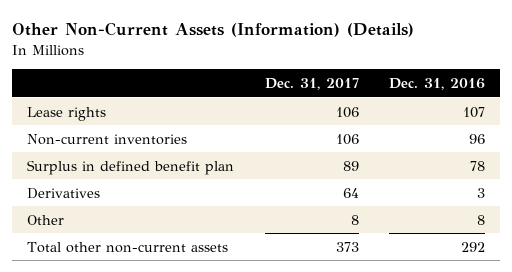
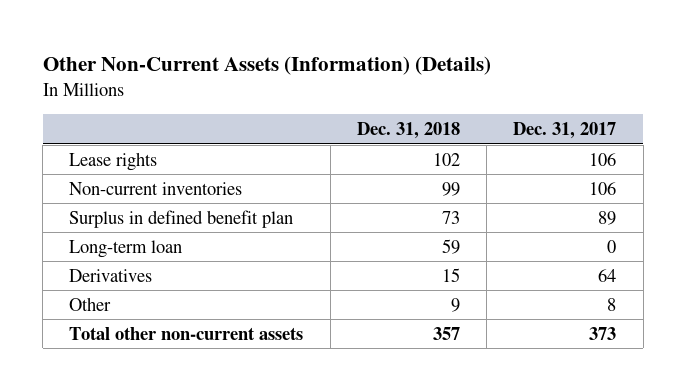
- | Dec. 31, 2017 | Dec. 31, 2016
+ | Dec. 31, 2018 | Dec. 31, 2017
+ Long-term loan | 59 | 0

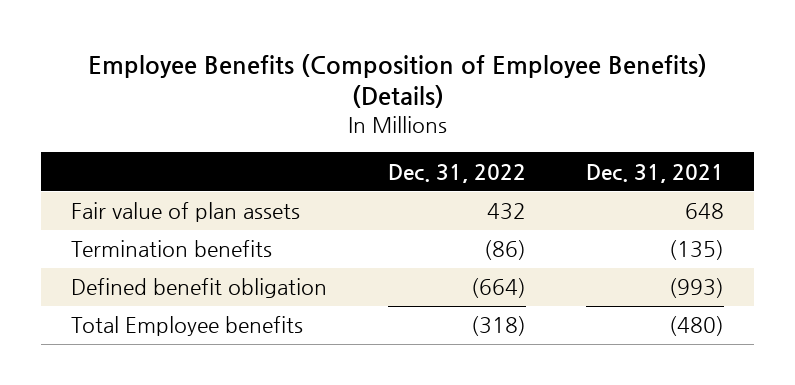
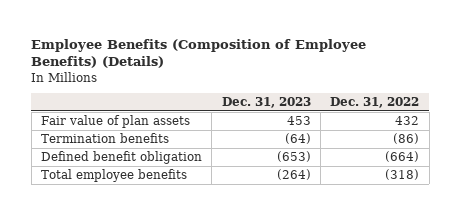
- | Dec. 31, 2022 | Dec. 31, 2021
+ | Dec. 31, 2023 | Dec. 31, 2022
- Total Employee benefits | (318) | (480)
+ Total employee benefits | (264) | (318)

